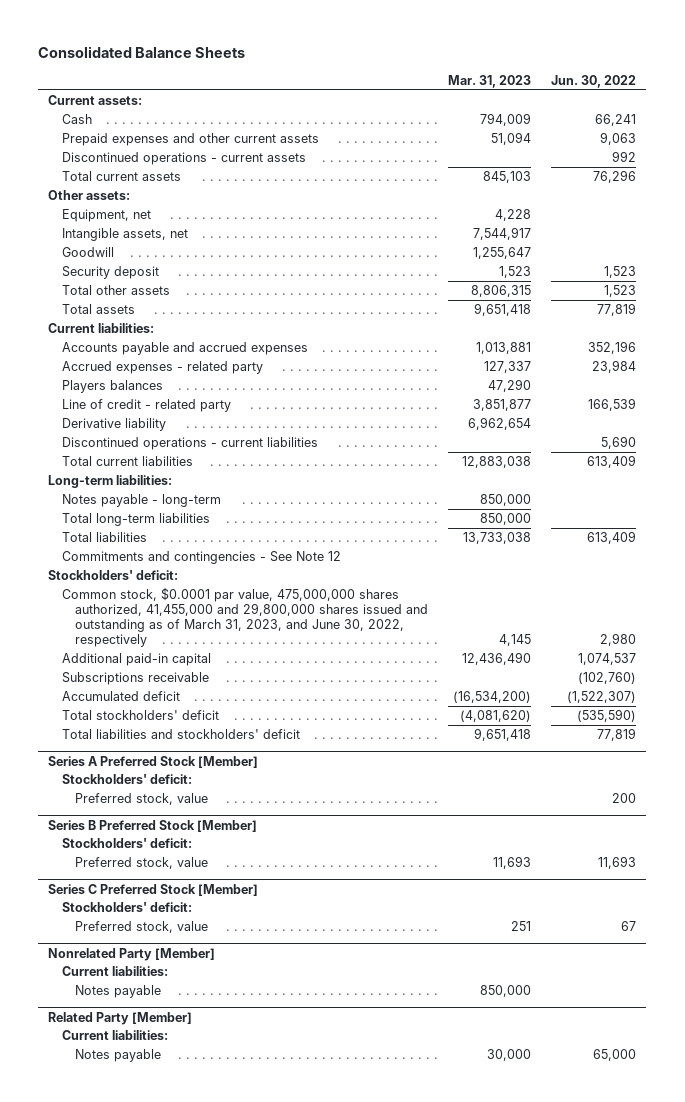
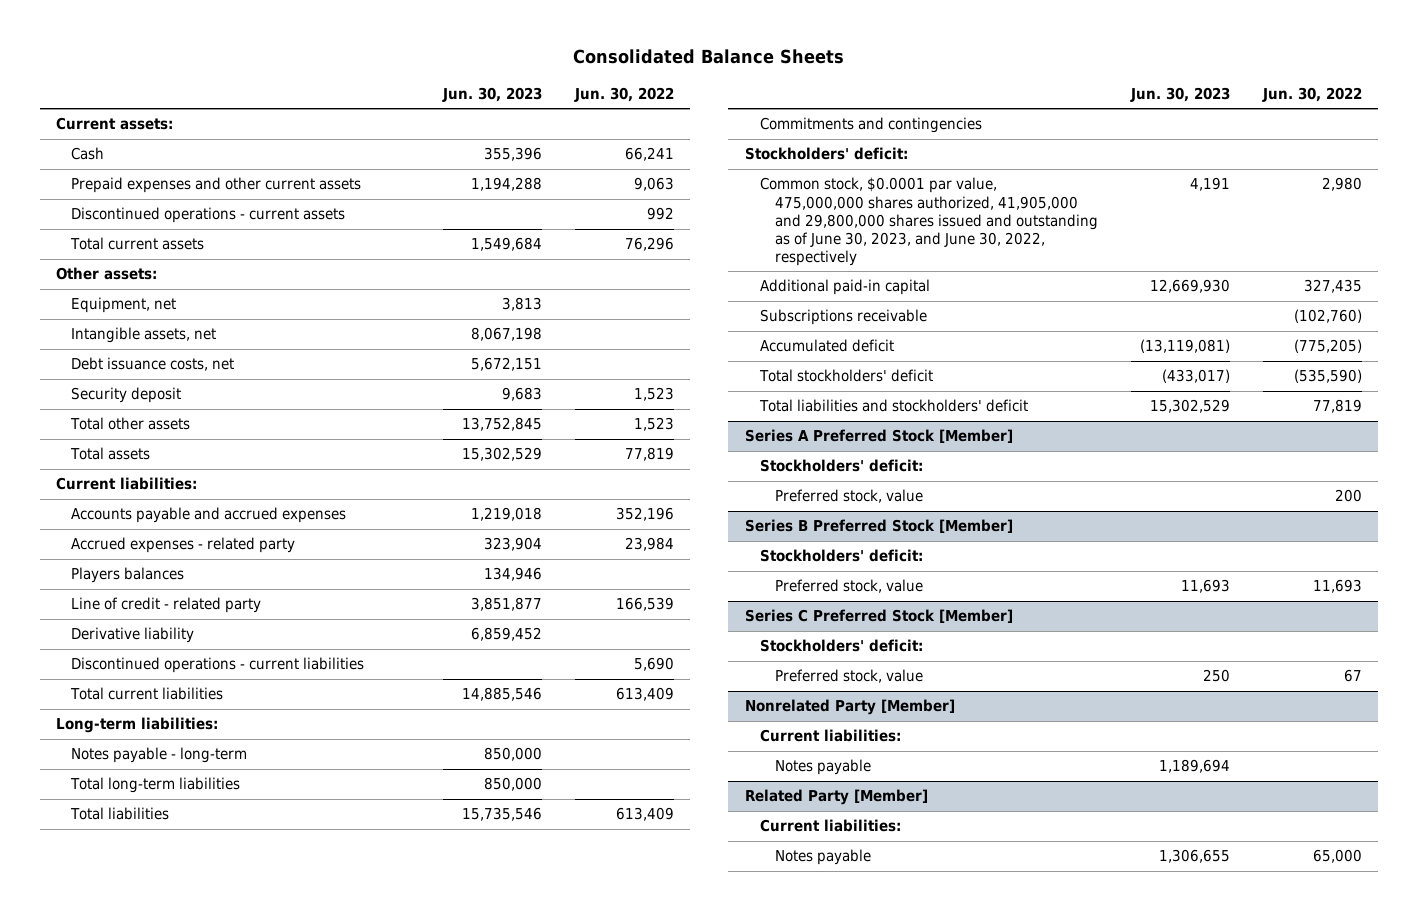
- | Mar. 31, 2023 | Jun. 30, 2022
+ | Jun. 30, 2023 | Jun. 30, 2022
- Goodwill | 1,255,647 |
+ Debt issuance costs, net | 5,672,151 |
- Commitments and contingencies - See Note 12
+ Commitments and contingencies
- Common stock, $0.0001 par value, 475,000,000 shares authorized, 41,455,000 and 29,800,000 shares issued and outstanding as of March 31, 2023, and June 30, 2022, respectively | 4,145 | 2,980
- Additional paid-in capital | 12,436,490 | 1,074,537
+ Common stock, $0.0001 par value, 475,000,000 shares authorized, 41,905,000 and 29,800,000 shares issued and outstanding as of June 30, 2023, and June 30, 2022, respectively | 4,191 | 2,980
+ Additional paid-in capital | 12,669,930 | 327,435
- Accumulated deficit | (16,534,200) | (1,522,307)
+ Accumulated deficit | (13,119,081) | (775,205)

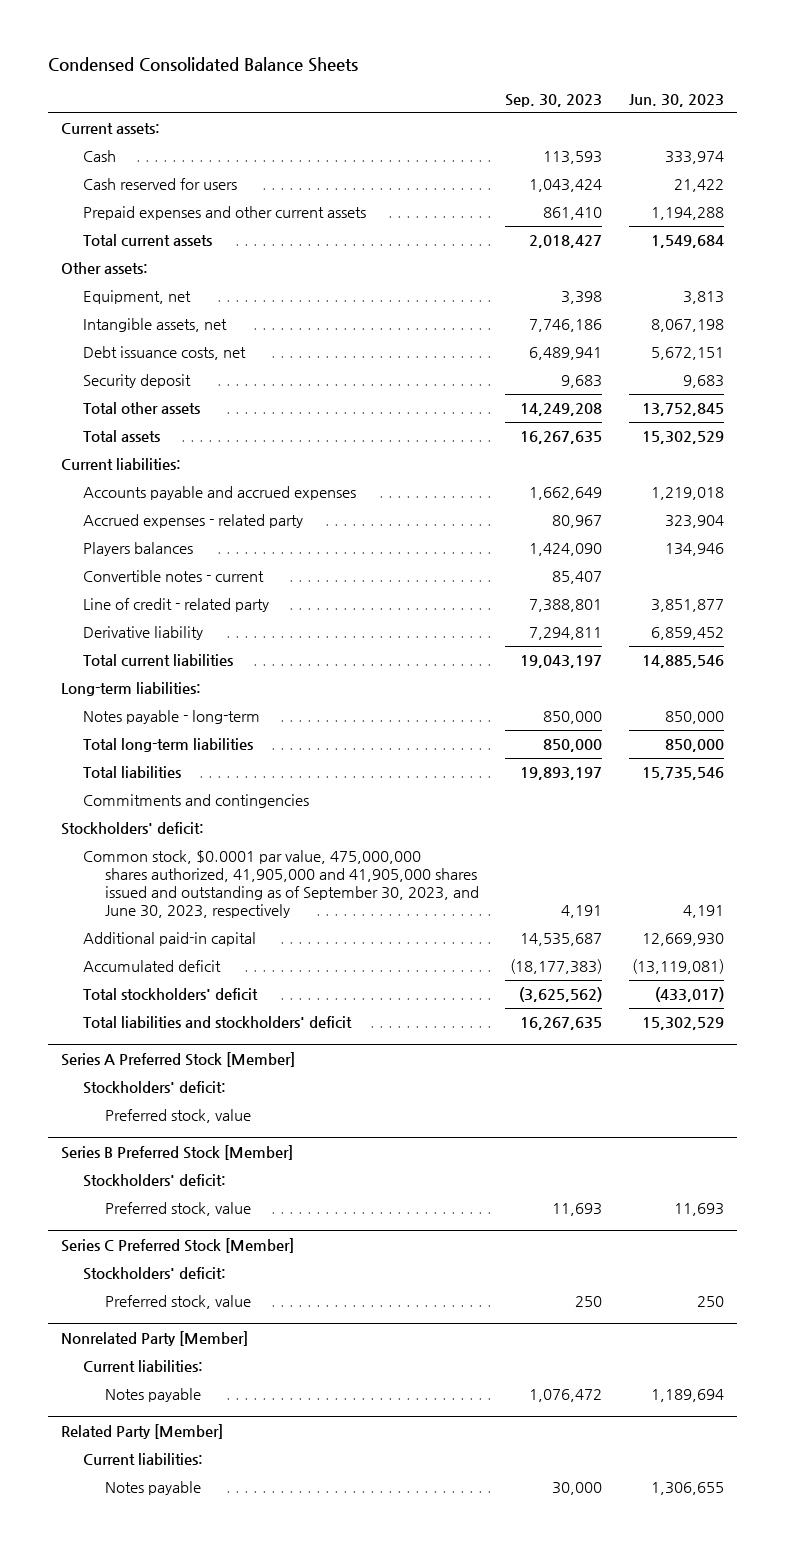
- Consolidated Balance Sheets
+ Condensed Consolidated Balance Sheets
- | Jun. 30, 2023 | Jun. 30, 2022
+ | Sep. 30, 2023 | Jun. 30, 2023
- Cash | 355,396 | 66,241
+ Cash | 113,593 | 333,974
+ Cash reserved for users | 1,043,424 | 21,422
- Discontinued operations - current assets | | 992
+ Convertible notes - current | 85,407 |
- Discontinued operations - current liabilities | | 5,690
- Common stock, $0.0001 par value, 475,000,000 shares authorized, 41,905,000 and 29,800,000 shares issued and outstanding as of June 30, 2023, and June 30, 2022, respectively | 4,191 | 2,980
+ Common stock, $0.0001 par value, 475,000,000 shares authorized, 41,905,000 and 41,905,000 shares issued and outstanding as of September 30, 2023, and June 30, 2023, respectively | 4,191 | 4,191
- Subscriptions receivable | | (102,760)

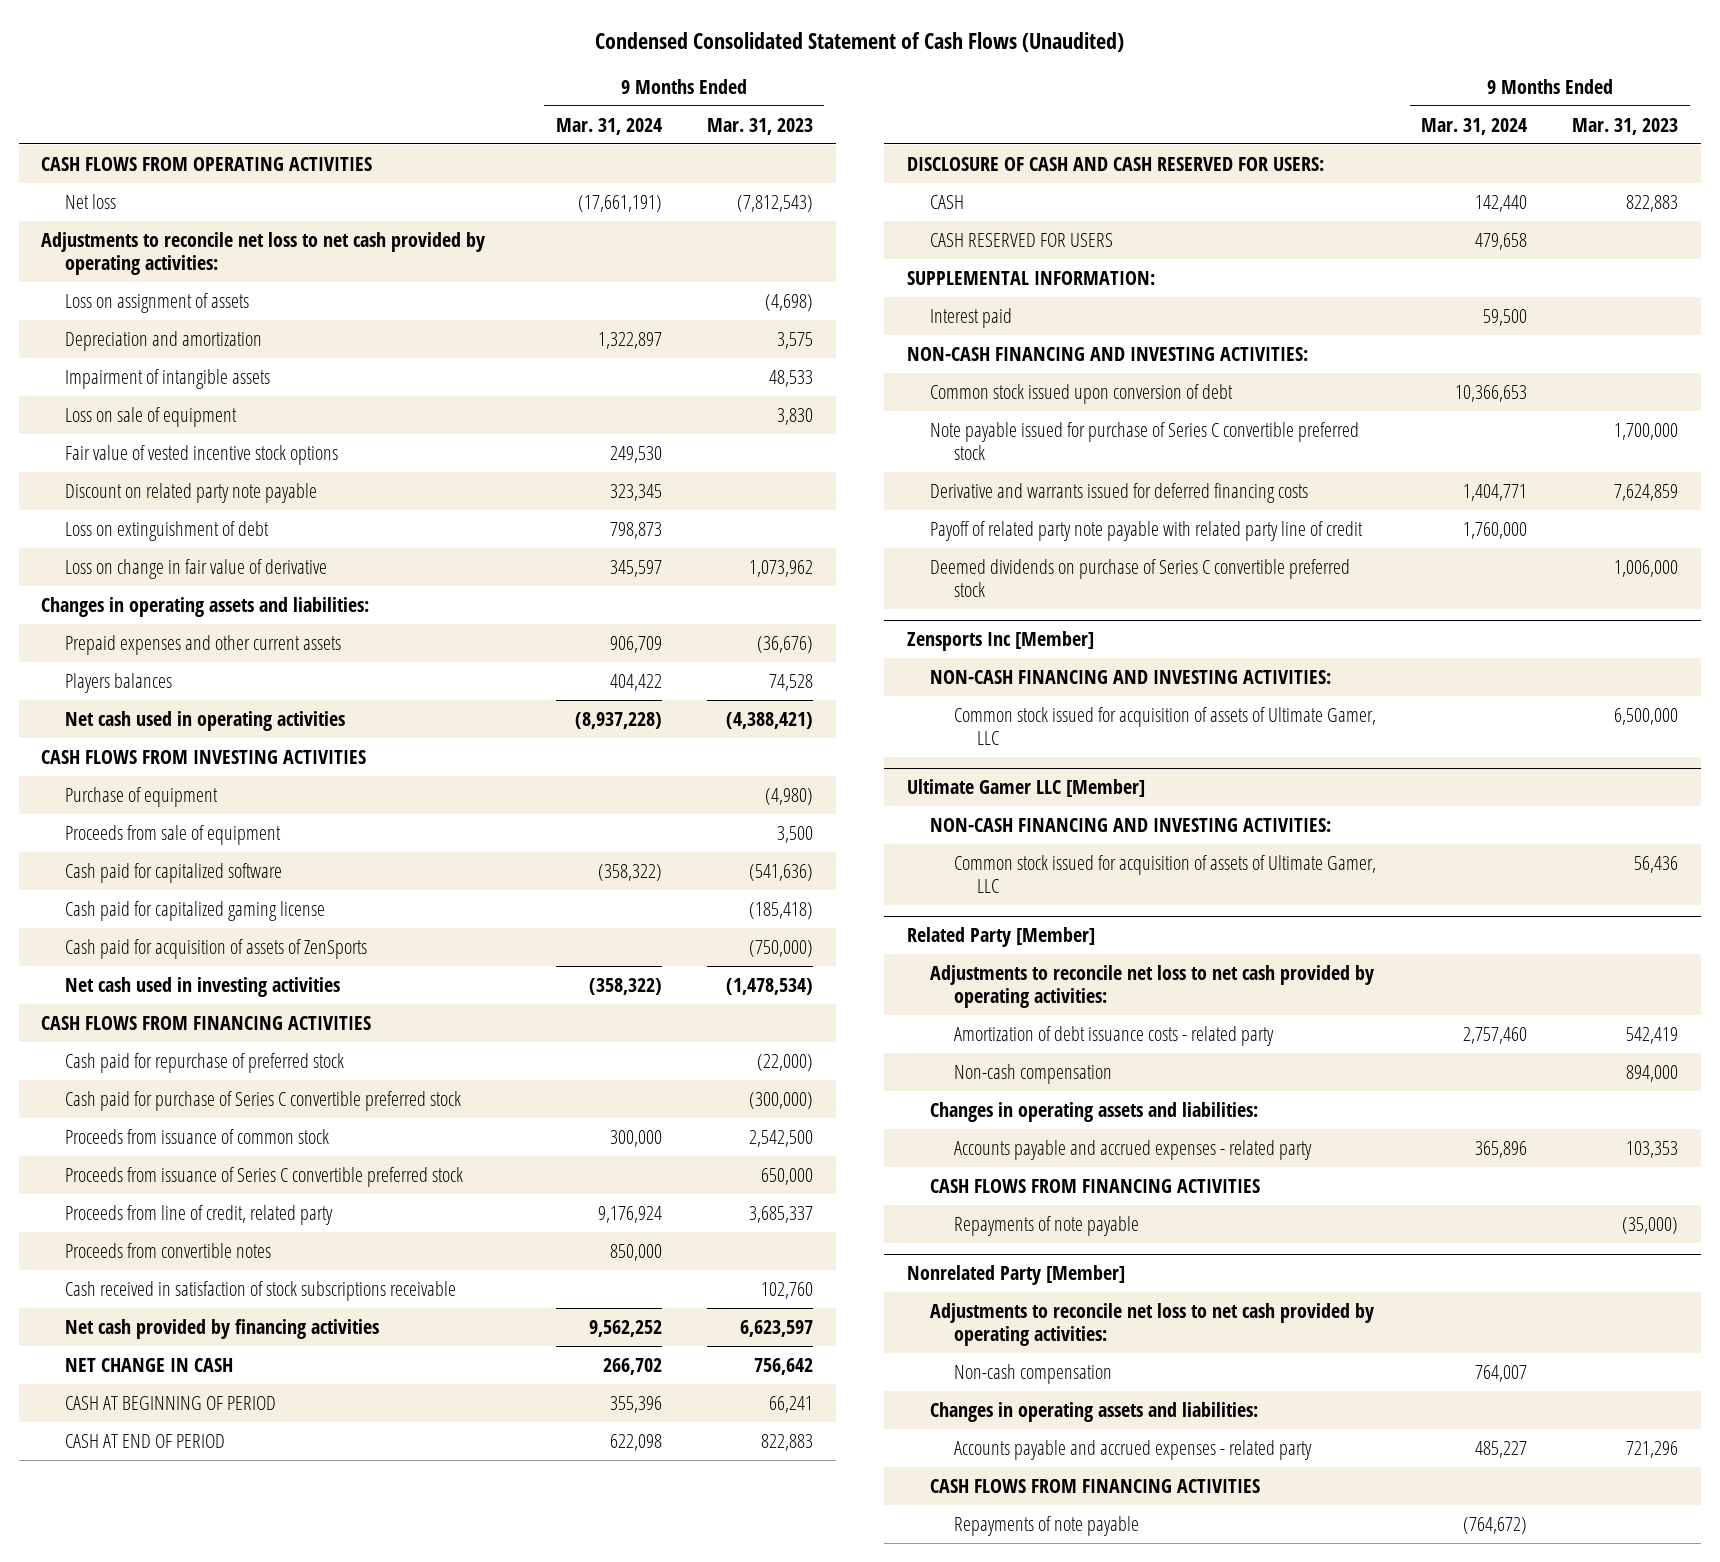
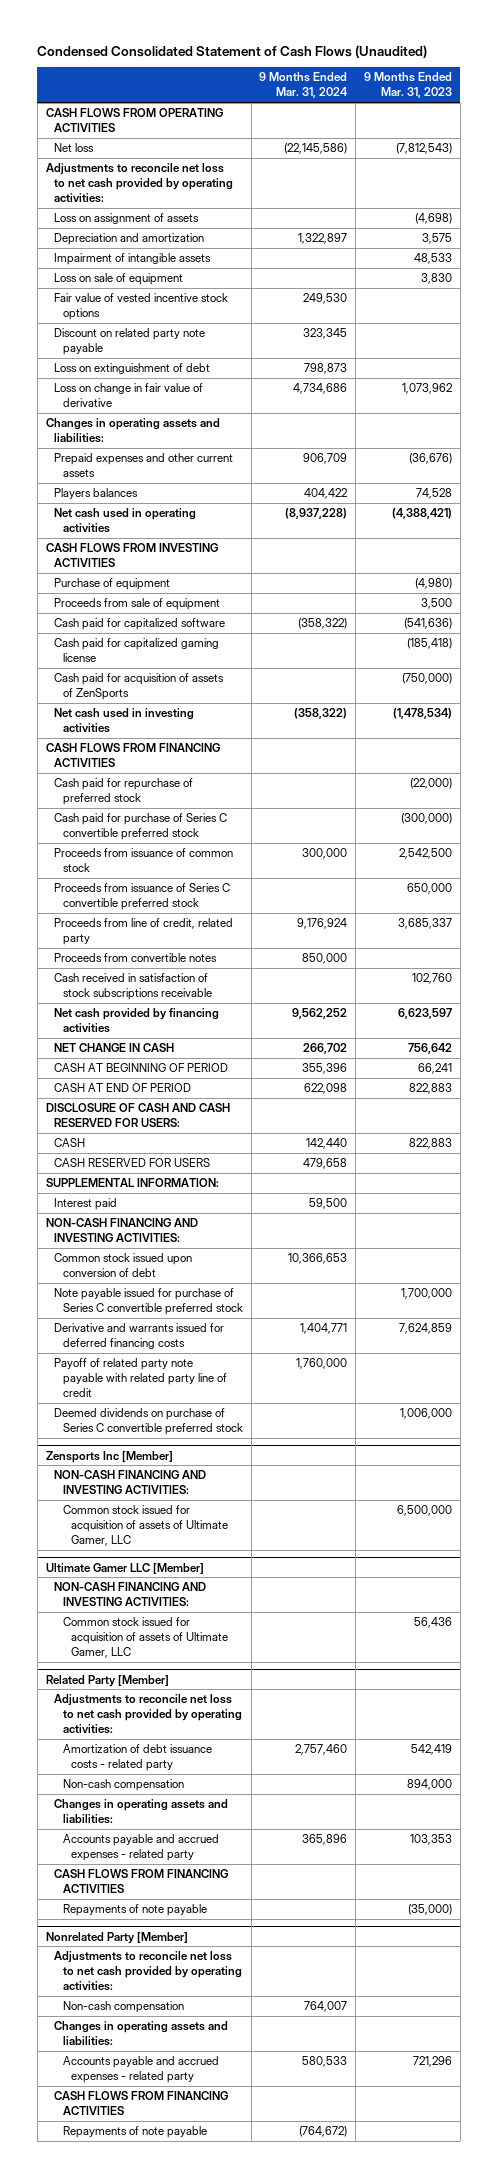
- Net loss | (17,661,191) | (7,812,543)
+ Net loss | (22,145,586) | (7,812,543)
- Loss on change in fair value of derivative | 345,597 | 1,073,962
+ Loss on change in fair value of derivative | 4,734,686 | 1,073,962
@ Nonrelated Party [Member]
- Accounts payable and accrued expenses - related party | 485,227 | 721,296
+ Accounts payable and accrued expenses - related party | 580,533 | 721,296

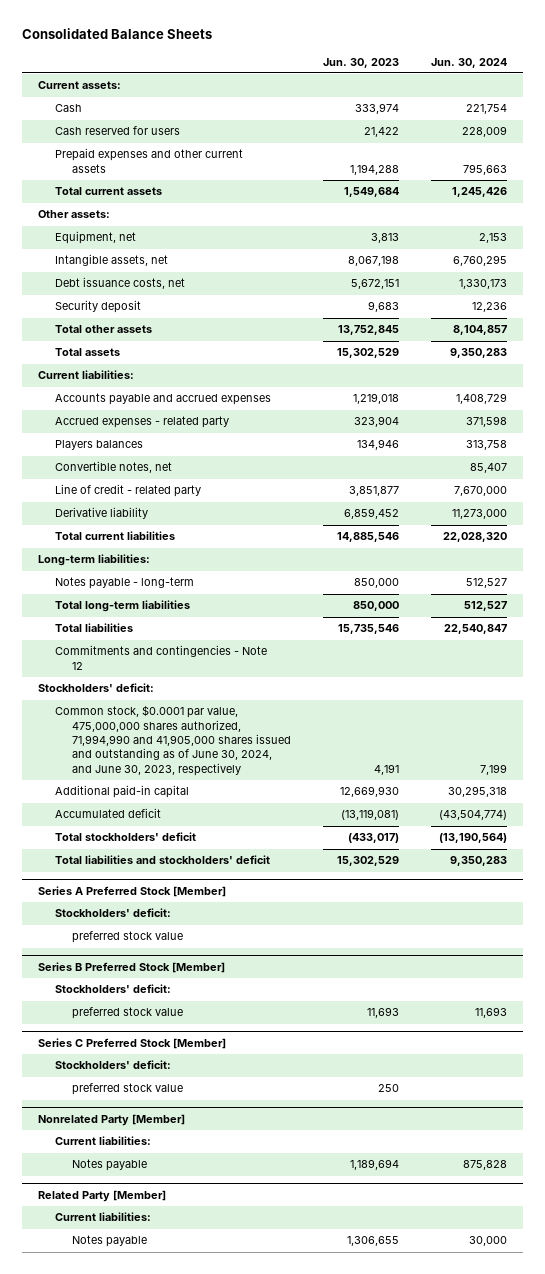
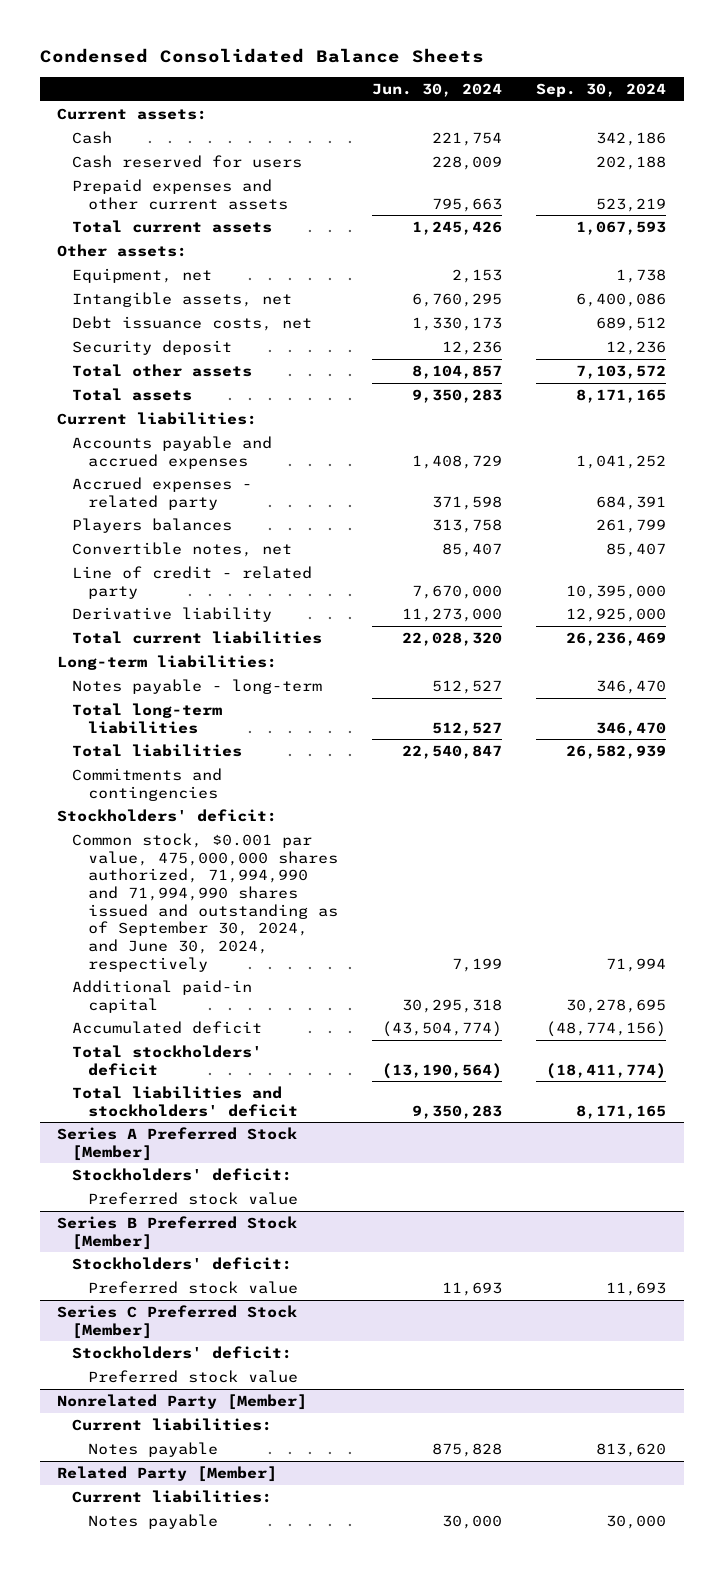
- Consolidated Balance Sheets
+ Condensed Consolidated Balance Sheets
- | Jun. 30, 2023 | Jun. 30, 2024
+ | Jun. 30, 2024 | Sep. 30, 2024
- Commitments and contingencies - Note 12
+ Commitments and contingencies
- Common stock, $0.0001 par value, 475,000,000 shares authorized, 71,994,990 and 41,905,000 shares issued and outstanding as of June 30, 2024, and June 30, 2023, respectively | 4,191 | 7,199
+ Common stock, $0.001 par value, 475,000,000 shares authorized, 71,994,990 and 71,994,990 shares issued and outstanding as of September 30, 2024, and June 30, 2024, respectively | 7,199 | 71,994
@ Series A Preferred Stock [Member]
- preferred stock value
+ Preferred stock value
@ Series B Preferred Stock [Member]
- preferred stock value | 11,693 | 11,693
+ Preferred stock value | 11,693 | 11,693
@ Series C Preferred Stock [Member]
- preferred stock value | 250 |
+ Preferred stock value

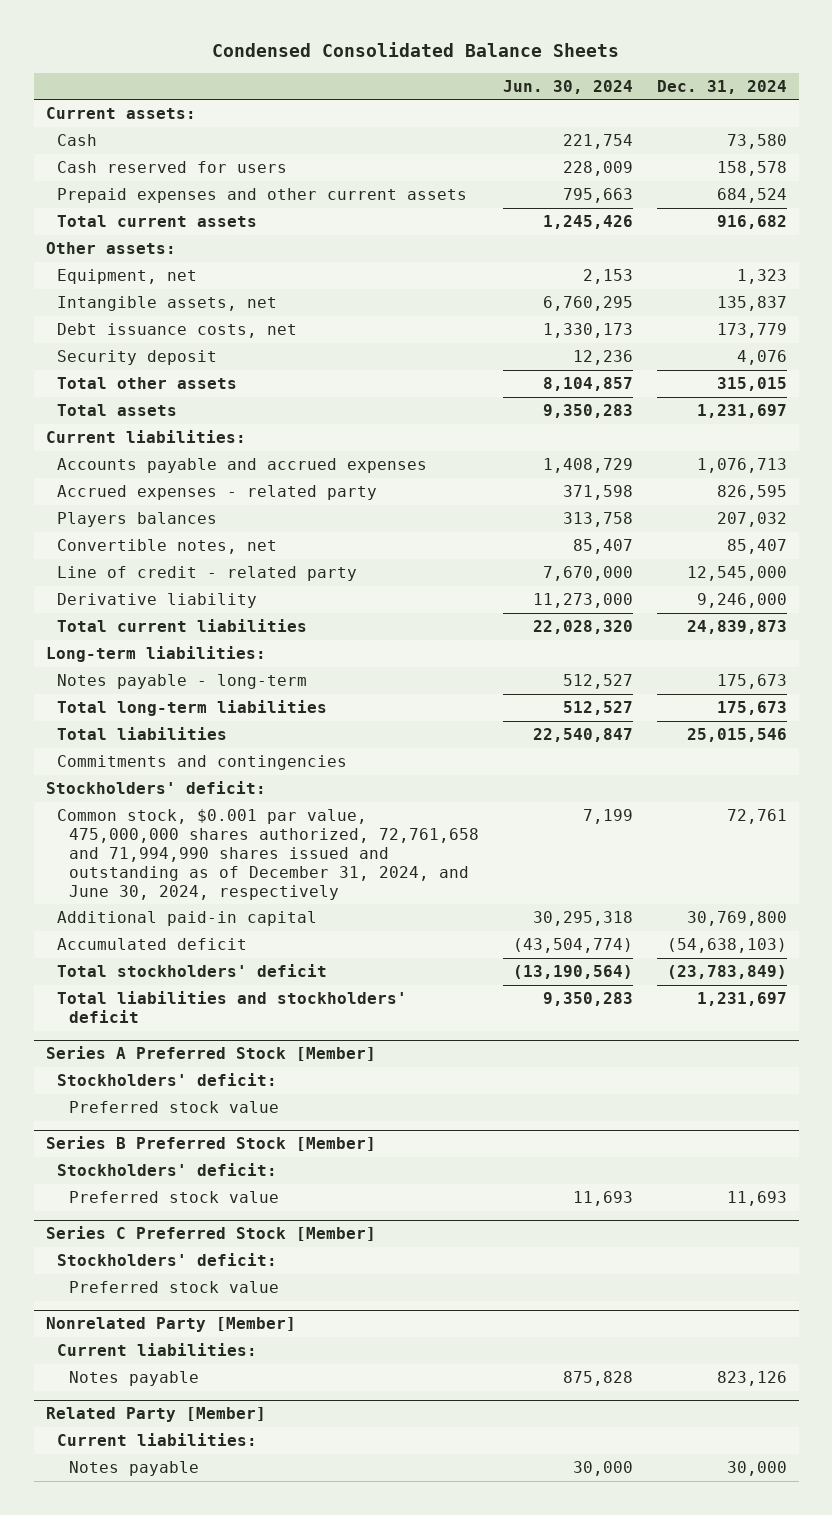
- | Jun. 30, 2024 | Sep. 30, 2024
+ | Jun. 30, 2024 | Dec. 31, 2024
- Common stock, $0.001 par value, 475,000,000 shares authorized, 71,994,990 and 71,994,990 shares issued and outstanding as of September 30, 2024, and June 30, 2024, respectively | 7,199 | 71,994
+ Common stock, $0.001 par value, 475,000,000 shares authorized, 72,761,658 and 71,994,990 shares issued and outstanding as of December 31, 2024, and June 30, 2024, respectively | 7,199 | 72,761

